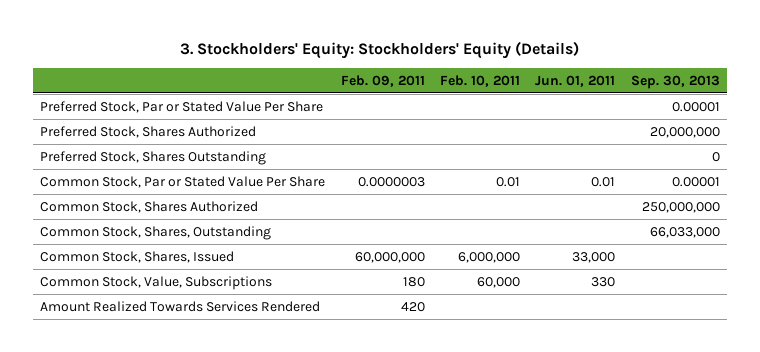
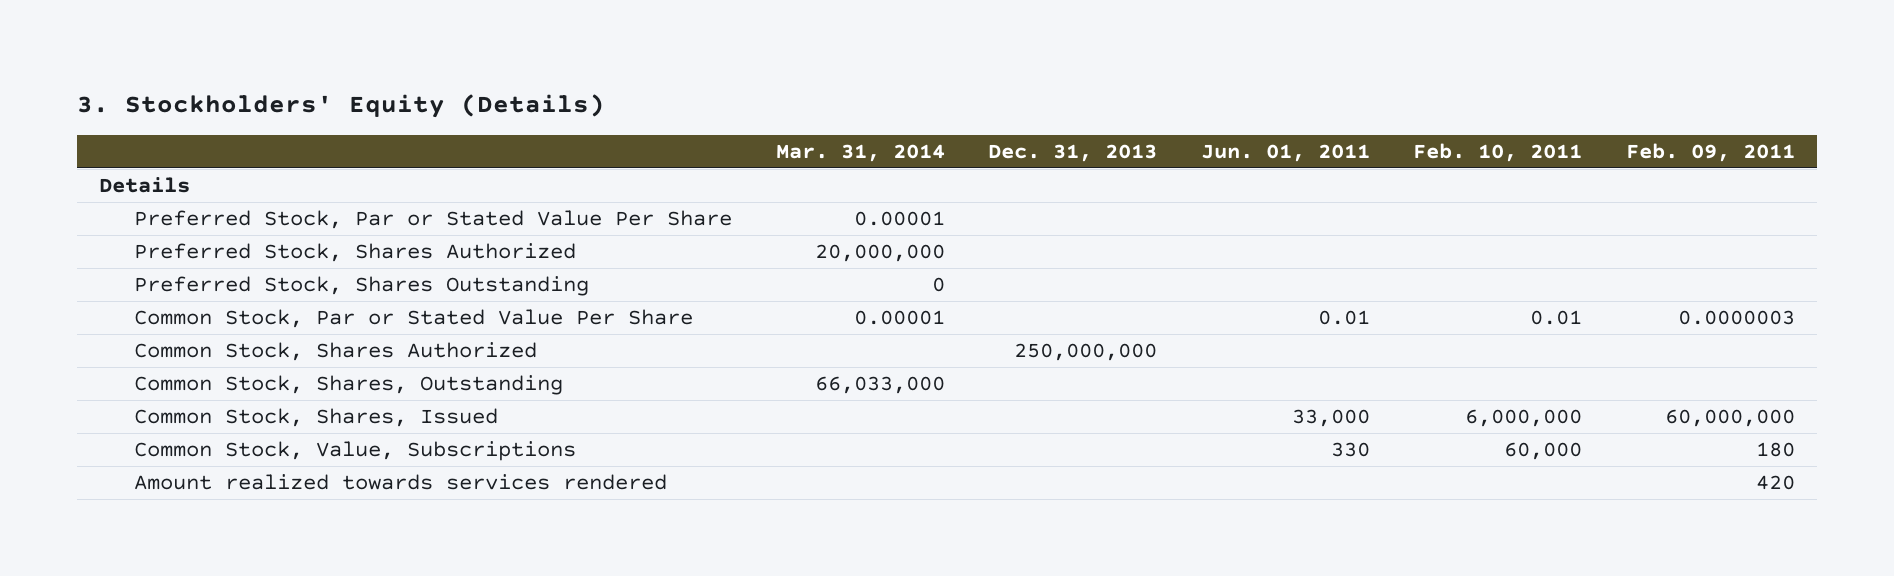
- 3. Stockholders' Equity: Stockholders' Equity (Details)
+ 3. Stockholders' Equity (Details)
- | Feb. 09, 2011 | Feb. 10, 2011 | Jun. 01, 2011 | Sep. 30, 2013
+ | Mar. 31, 2014 | Dec. 31, 2013 | Jun. 01, 2011 | Feb. 10, 2011 | Feb. 09, 2011
+ Details
- Amount Realized Towards Services Rendered | 420 | | |
+ Amount realized towards services rendered | | | | | 420

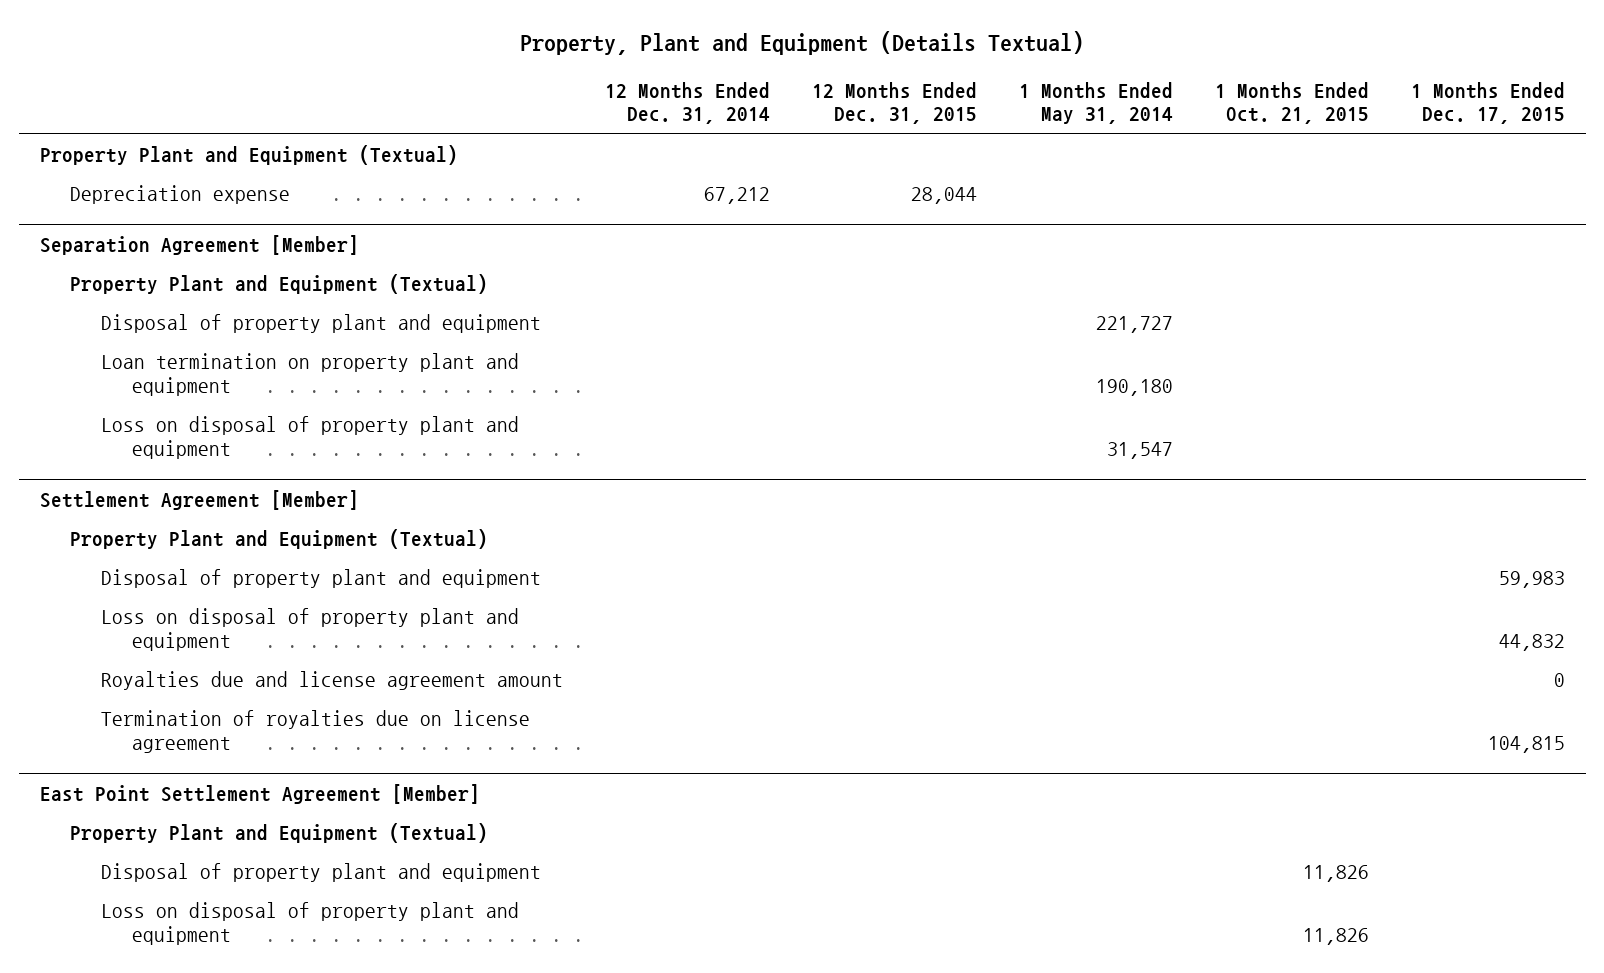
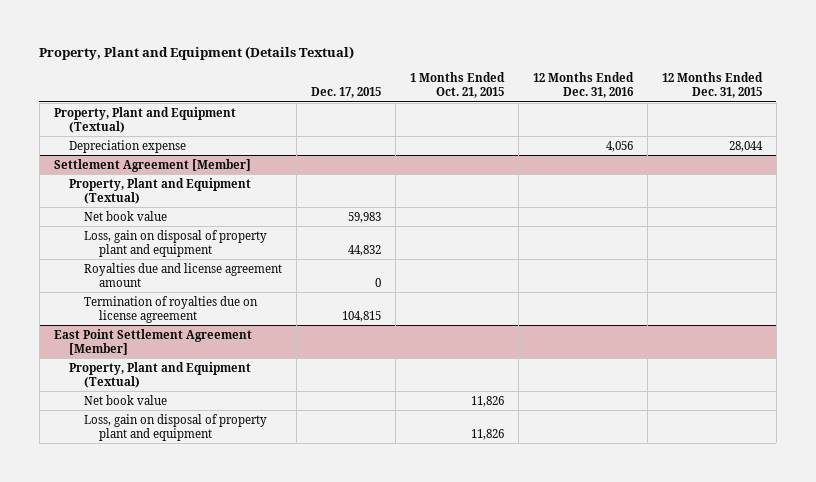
- | 12 Months Ended Dec. 31, 2014 | 12 Months Ended Dec. 31, 2015 | 1 Months Ended May 31, 2014 | 1 Months Ended Oct. 21, 2015 | 1 Months Ended Dec. 17, 2015
+ | Dec. 17, 2015 | 1 Months Ended Oct. 21, 2015 | 12 Months Ended Dec. 31, 2016 | 12 Months Ended Dec. 31, 2015
- Property Plant and Equipment (Textual)
+ Property, Plant and Equipment (Textual)
- Separation Agreement [Member]
- Property Plant and Equipment (Textual)
- Disposal of property plant and equipment | | | 221,727 | |
- Loan termination on property plant and equipment | | | 190,180 | |
- Loss on disposal of property plant and equipment | | | 31,547 | |
@ Settlement Agreement [Member]
- Property Plant and Equipment (Textual)
- Disposal of property plant and equipment | | | | | 59,983
- Loss on disposal of property plant and equipment | | | | | 44,832
+ Property, Plant and Equipment (Textual)
+ Net book value | 59,983 | | |
+ Loss, gain on disposal of property plant and equipment | 44,832 | | |
@ East Point Settlement Agreement [Member]
- Property Plant and Equipment (Textual)
- Disposal of property plant and equipment | | | | 11,826 |
- Loss on disposal of property plant and equipment | | | | 11,826 |
+ Property, Plant and Equipment (Textual)
+ Net book value | | 11,826 | |
+ Loss, gain on disposal of property plant and equipment | | 11,826 | |

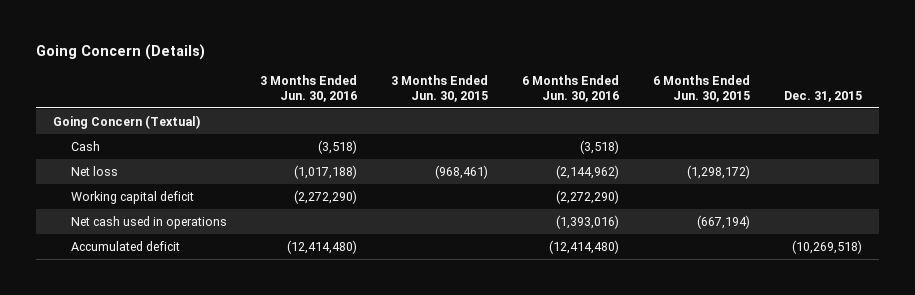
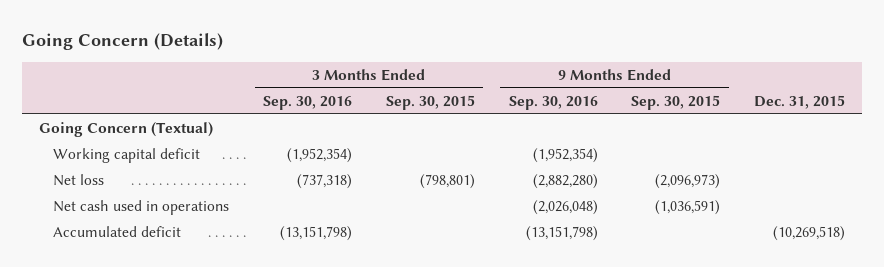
- | 3 Months Ended Jun. 30, 2016 | 3 Months Ended Jun. 30, 2015 | 6 Months Ended Jun. 30, 2016 | 6 Months Ended Jun. 30, 2015 | Dec. 31, 2015
+ | 3 Months Ended Sep. 30, 2016 | 3 Months Ended Sep. 30, 2015 | 9 Months Ended Sep. 30, 2016 | 9 Months Ended Sep. 30, 2015 | Dec. 31, 2015
- Cash | (3,518) | | (3,518) | |
moved down: Net loss | (737,318) | (798,801) | (2,882,280) | (2,096,973) |

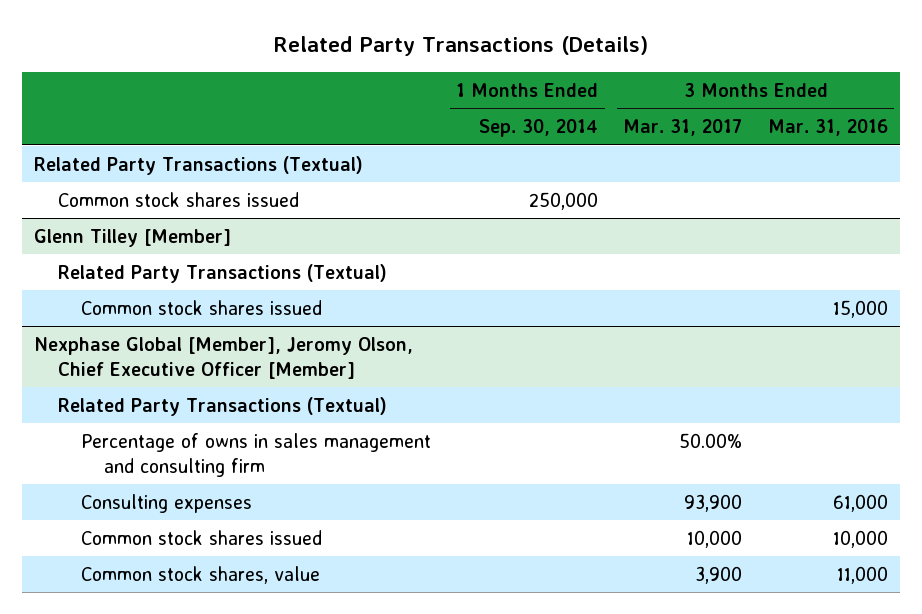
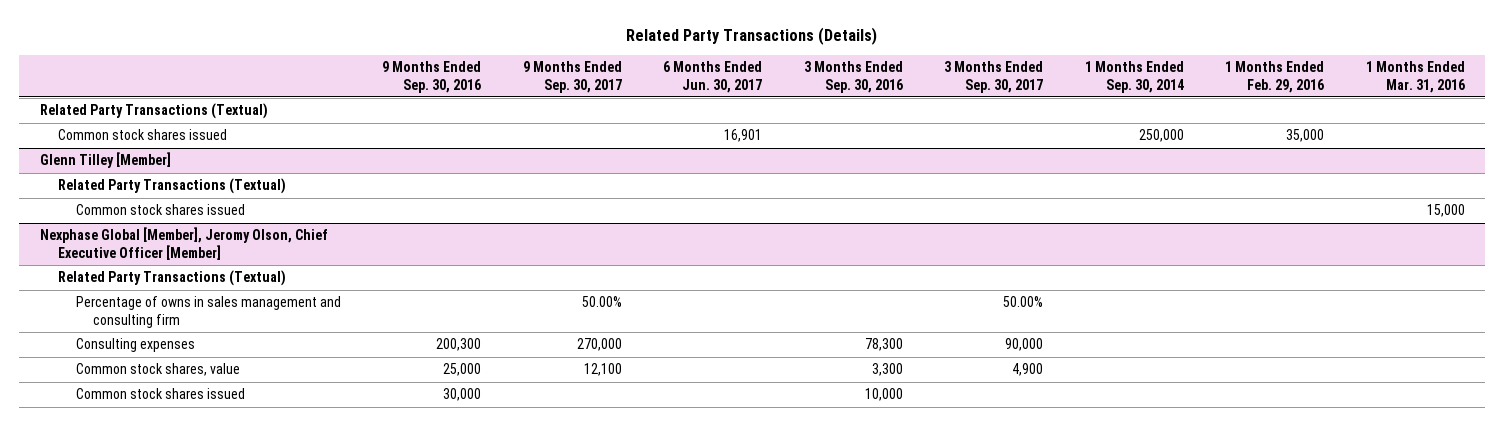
- | 1 Months Ended Sep. 30, 2014 | 3 Months Ended Mar. 31, 2017 | 3 Months Ended Mar. 31, 2016
+ | 9 Months Ended Sep. 30, 2016 | 9 Months Ended Sep. 30, 2017 | 6 Months Ended Jun. 30, 2017 | 3 Months Ended Sep. 30, 2016 | 3 Months Ended Sep. 30, 2017 | 1 Months Ended Sep. 30, 2014 | 1 Months Ended Feb. 29, 2016 | 1 Months Ended Mar. 31, 2016
@ Nexphase Global [Member], Jeromy Olson, Chief Executive Officer [Member]
moved down: Common stock shares issued | 30,000 | | | 10,000 | | | |

